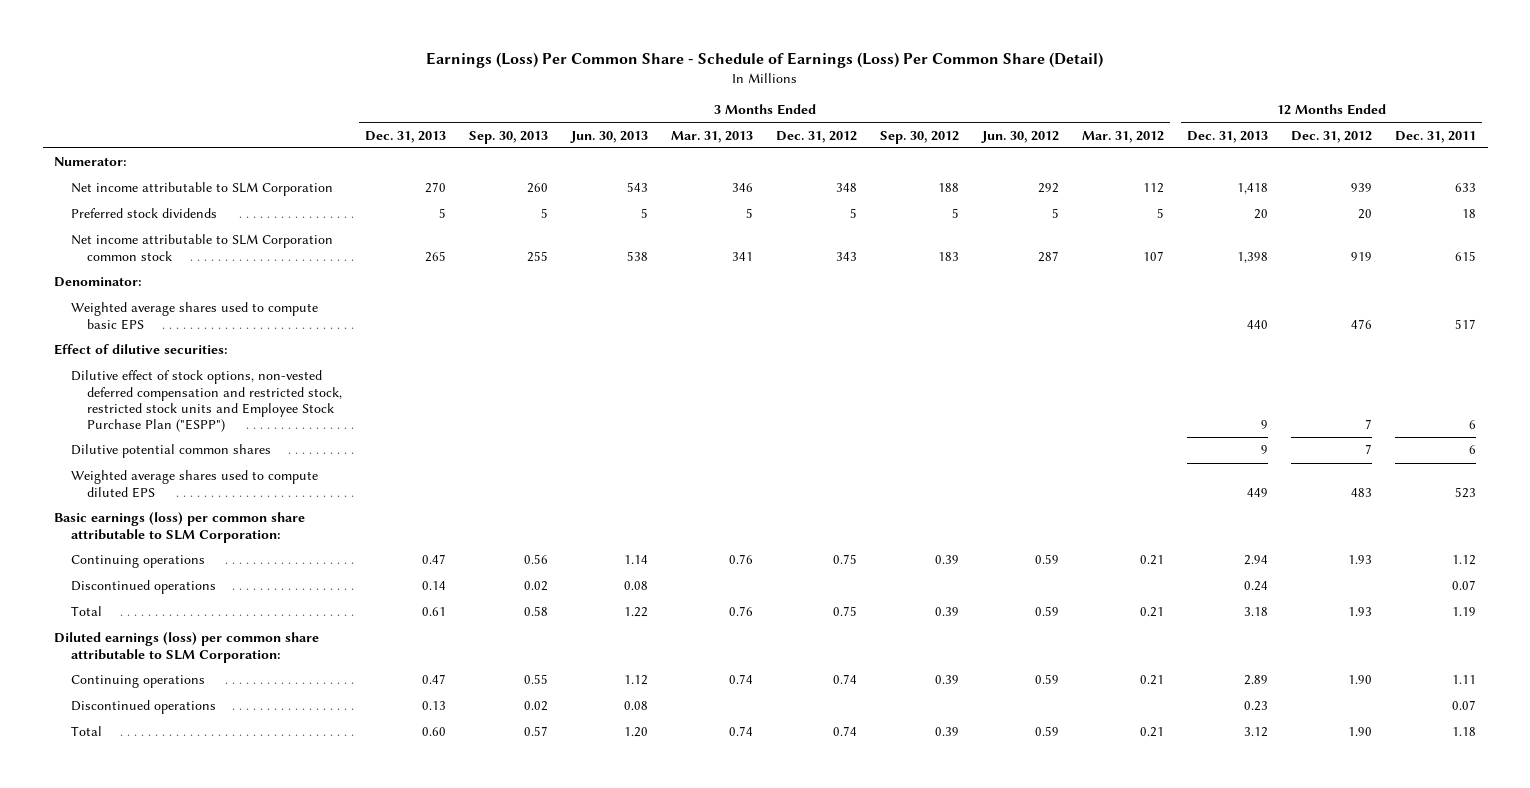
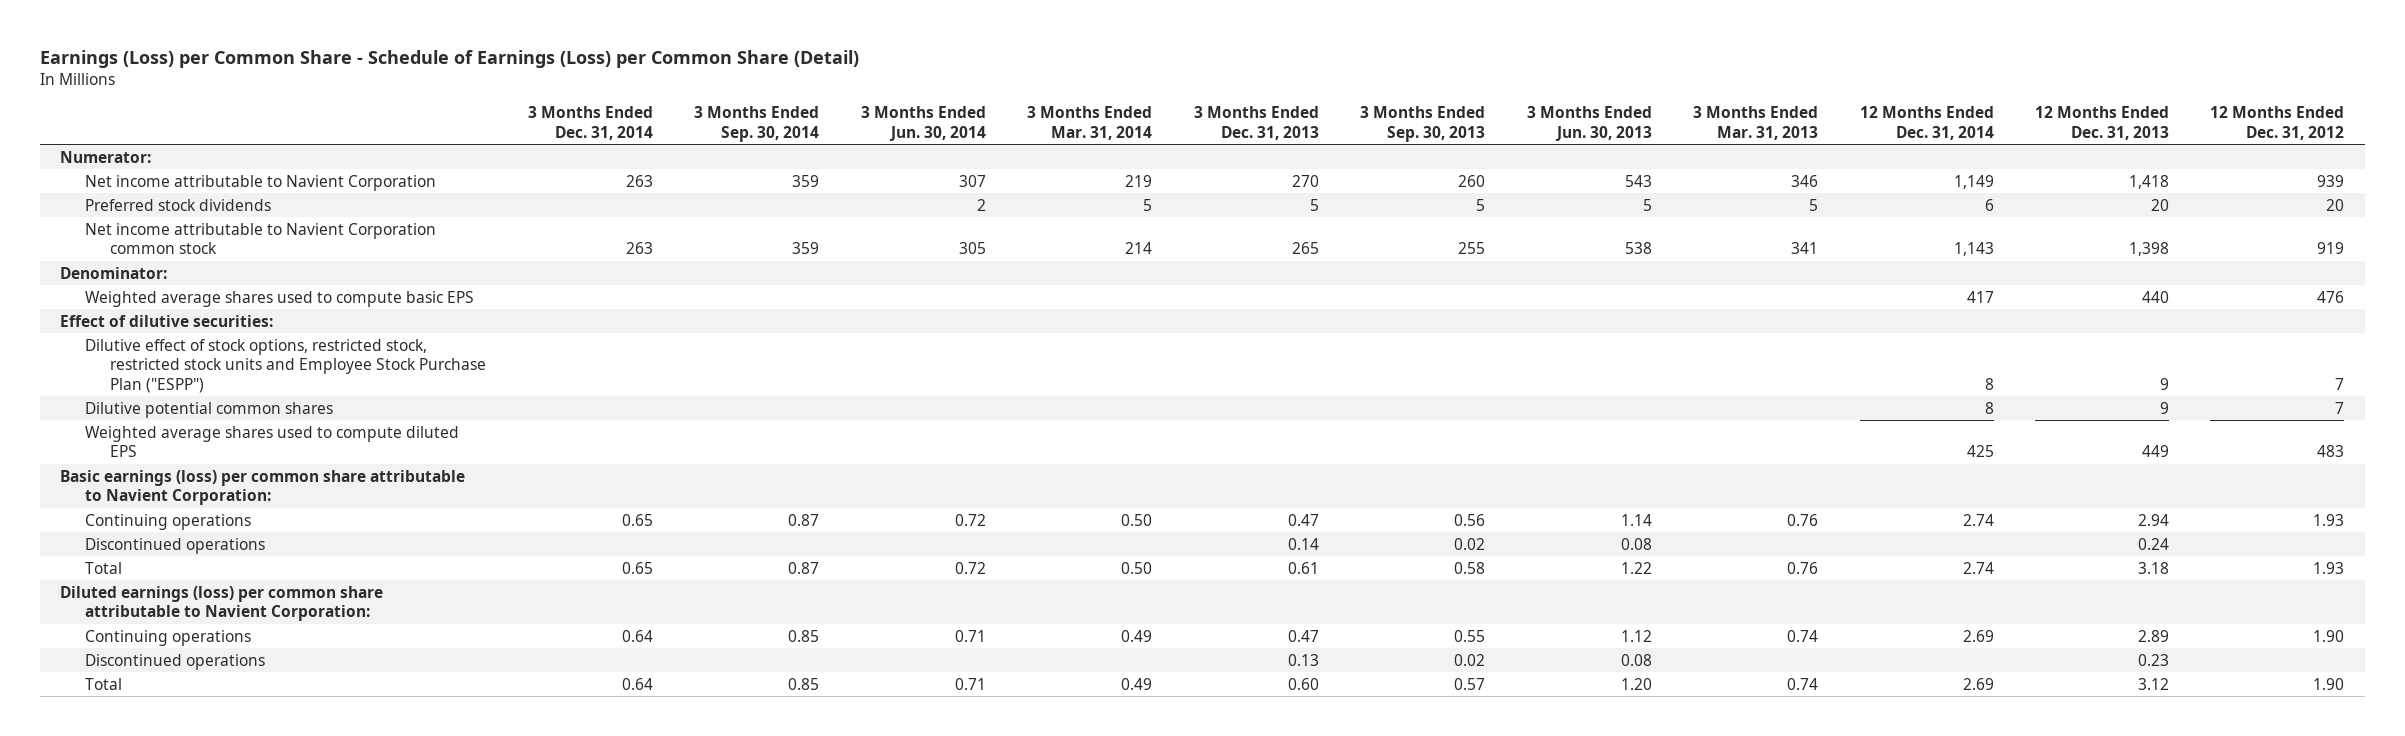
- Earnings (Loss) Per Common Share - Schedule of Earnings (Loss) Per Common Share (Detail)
+ Earnings (Loss) per Common Share - Schedule of Earnings (Loss) per Common Share (Detail)
- | 3 Months Ended Dec. 31, 2013 | 3 Months Ended Sep. 30, 2013 | 3 Months Ended Jun. 30, 2013 | 3 Months Ended Mar. 31, 2013 | 3 Months Ended Dec. 31, 2012 | 3 Months Ended Sep. 30, 2012 | 3 Months Ended Jun. 30, 2012 | 3 Months Ended Mar. 31, 2012 | 12 Months Ended Dec. 31, 2013 | 12 Months Ended Dec. 31, 2012 | 12 Months Ended Dec. 31, 2011
+ | 3 Months Ended Dec. 31, 2014 | 3 Months Ended Sep. 30, 2014 | 3 Months Ended Jun. 30, 2014 | 3 Months Ended Mar. 31, 2014 | 3 Months Ended Dec. 31, 2013 | 3 Months Ended Sep. 30, 2013 | 3 Months Ended Jun. 30, 2013 | 3 Months Ended Mar. 31, 2013 | 12 Months Ended Dec. 31, 2014 | 12 Months Ended Dec. 31, 2013 | 12 Months Ended Dec. 31, 2012
- Net income attributable to SLM Corporation | 270 | 260 | 543 | 346 | 348 | 188 | 292 | 112 | 1,418 | 939 | 633
+ Net income attributable to Navient Corporation | 263 | 359 | 307 | 219 | 270 | 260 | 543 | 346 | 1,149 | 1,418 | 939
- Net income attributable to SLM Corporation common stock | 265 | 255 | 538 | 341 | 343 | 183 | 287 | 107 | 1,398 | 919 | 615
+ Net income attributable to Navient Corporation common stock | 263 | 359 | 305 | 214 | 265 | 255 | 538 | 341 | 1,143 | 1,398 | 919
- Dilutive effect of stock options, non-vested deferred compensation and restricted stock, restricted stock units and Employee Stock Purchase Plan ("ESPP") | | | | | | | | | 9 | 7 | 6
+ Dilutive effect of stock options, restricted stock, restricted stock units and Employee Stock Purchase Plan ("ESPP") | | | | | | | | | 8 | 9 | 7
- Basic earnings (loss) per common share attributable to SLM Corporation:
+ Basic earnings (loss) per common share attributable to Navient Corporation:
- Diluted earnings (loss) per common share attributable to SLM Corporation:
+ Diluted earnings (loss) per common share attributable to Navient Corporation:

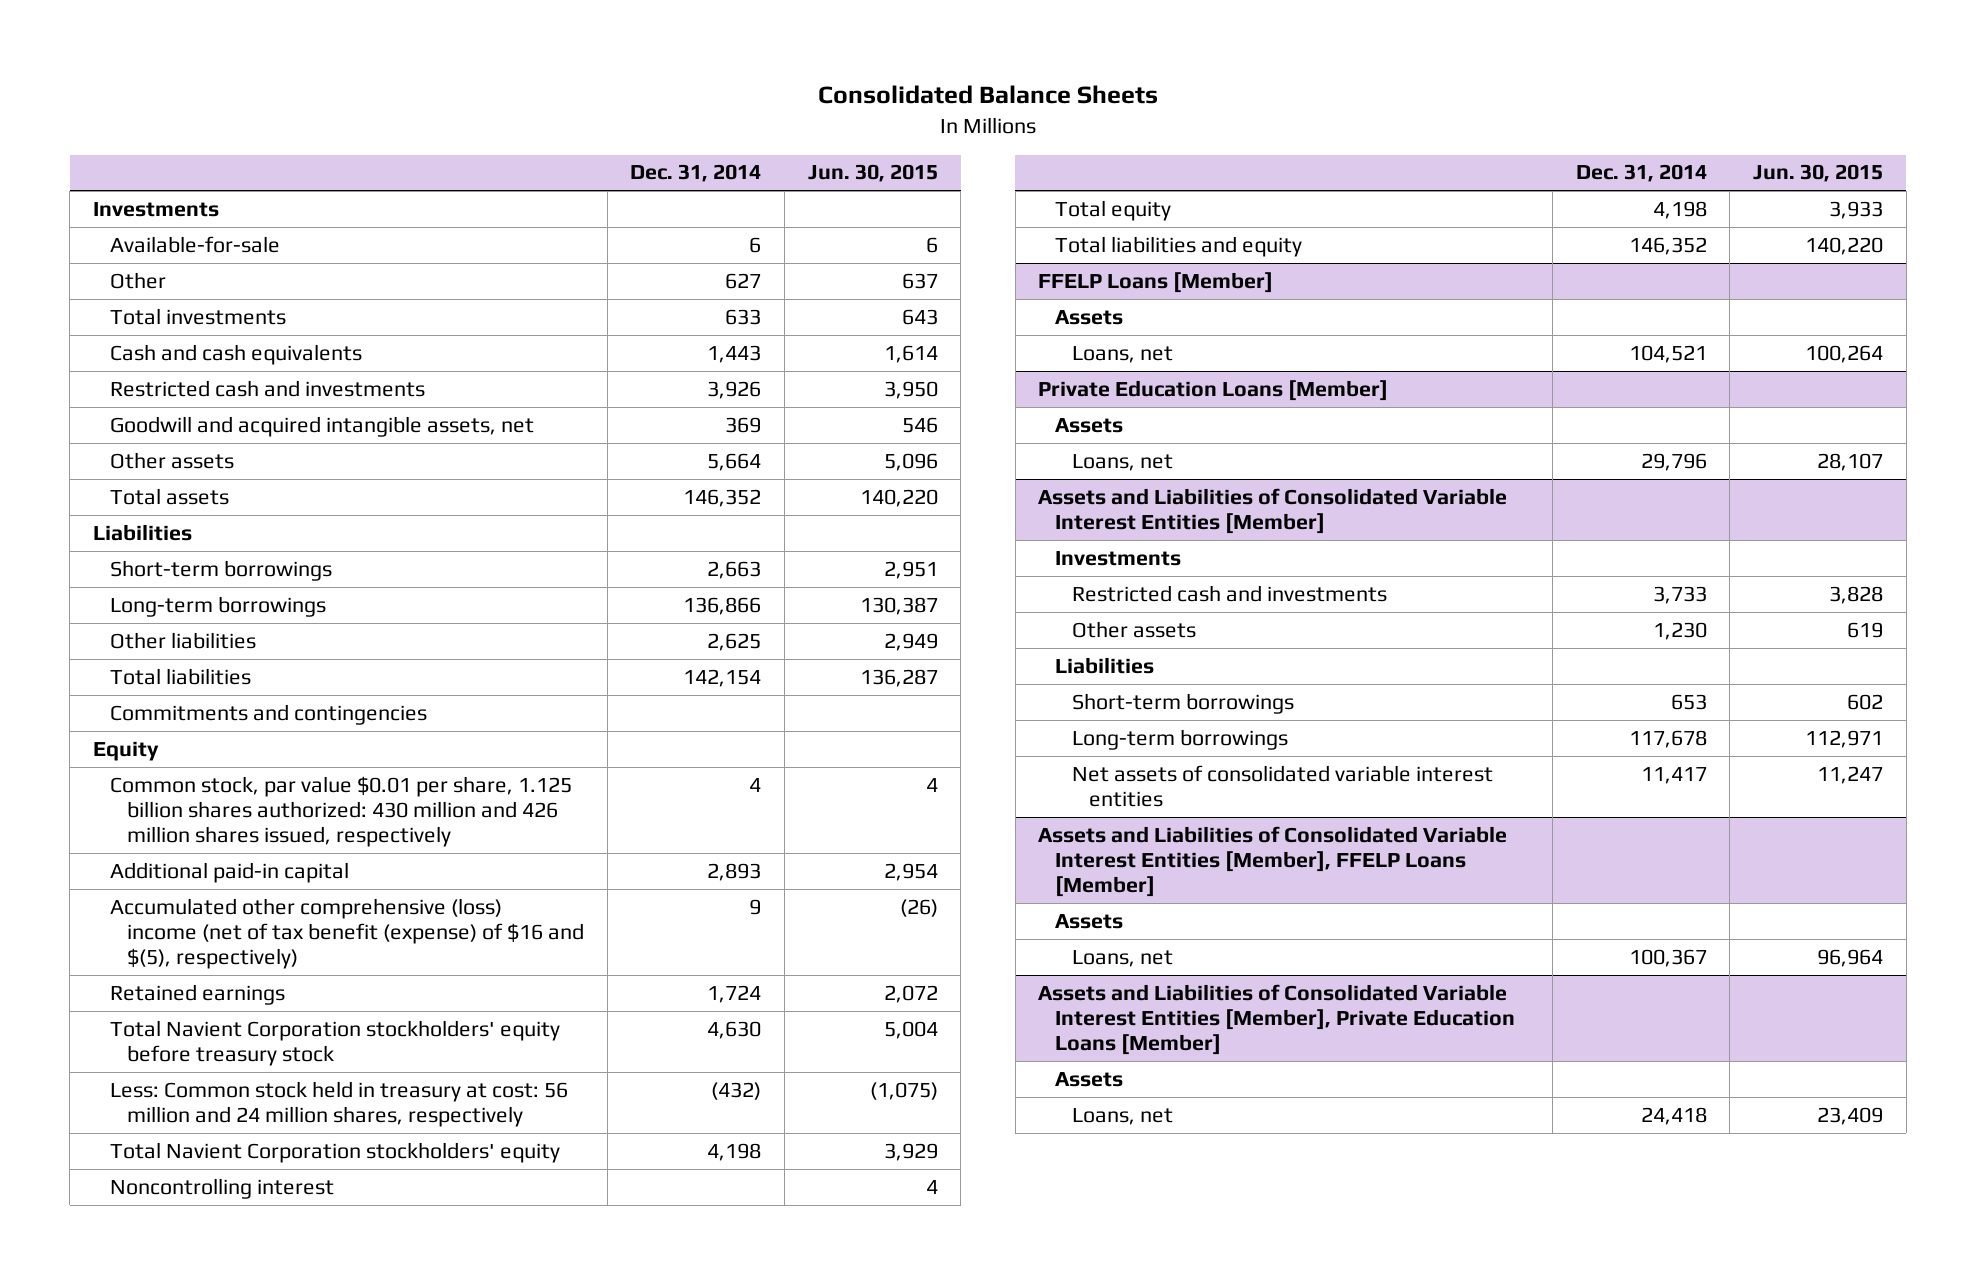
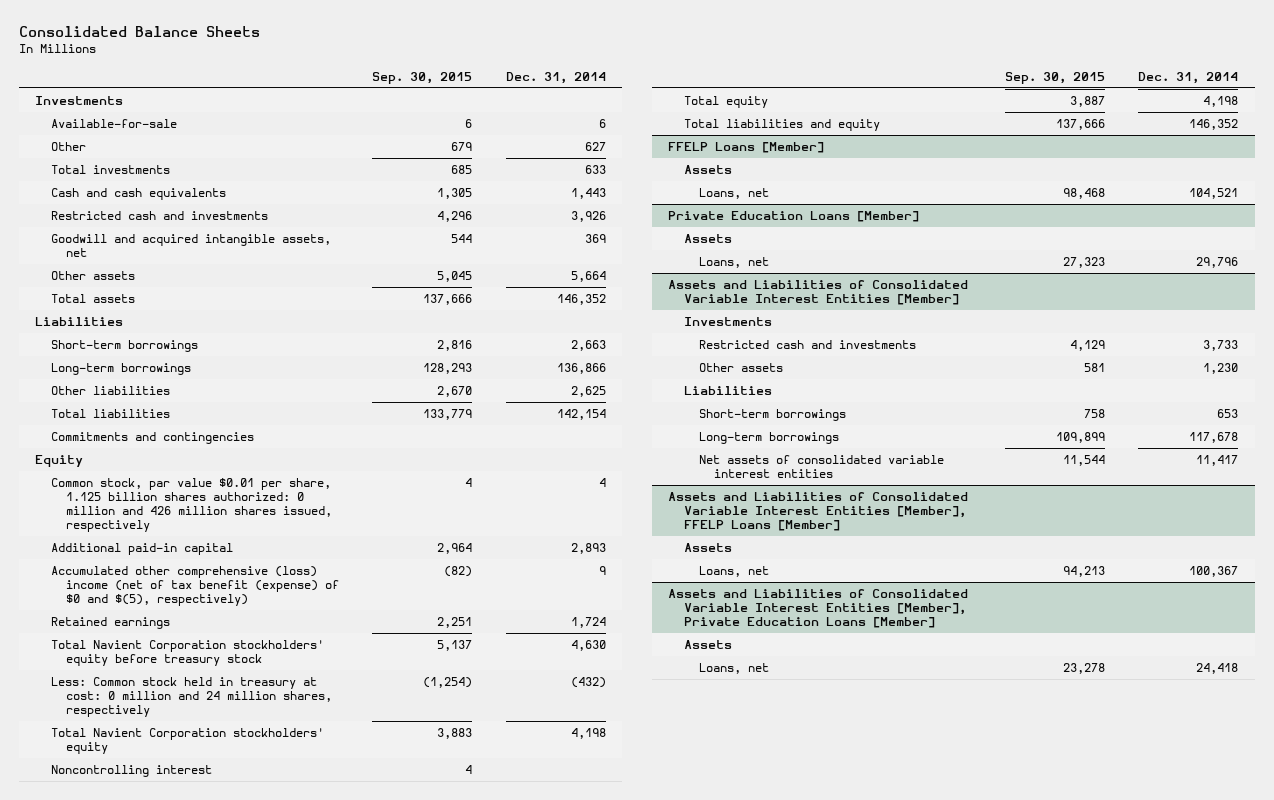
- | Dec. 31, 2014 | Jun. 30, 2015
+ | Sep. 30, 2015 | Dec. 31, 2014
- Common stock, par value $0.01 per share, 1.125 billion shares authorized: 430 million and 426 million shares issued, respectively | 4 | 4
+ Common stock, par value $0.01 per share, 1.125 billion shares authorized: 0 million and 426 million shares issued, respectively | 4 | 4
- Accumulated other comprehensive (loss) income (net of tax benefit (expense) of $16 and $(5), respectively) | 9 | (26)
+ Accumulated other comprehensive (loss) income (net of tax benefit (expense) of $0 and $(5), respectively) | (82) | 9
- Less: Common stock held in treasury at cost: 56 million and 24 million shares, respectively | (432) | (1,075)
+ Less: Common stock held in treasury at cost: 0 million and 24 million shares, respectively | (1,254) | (432)

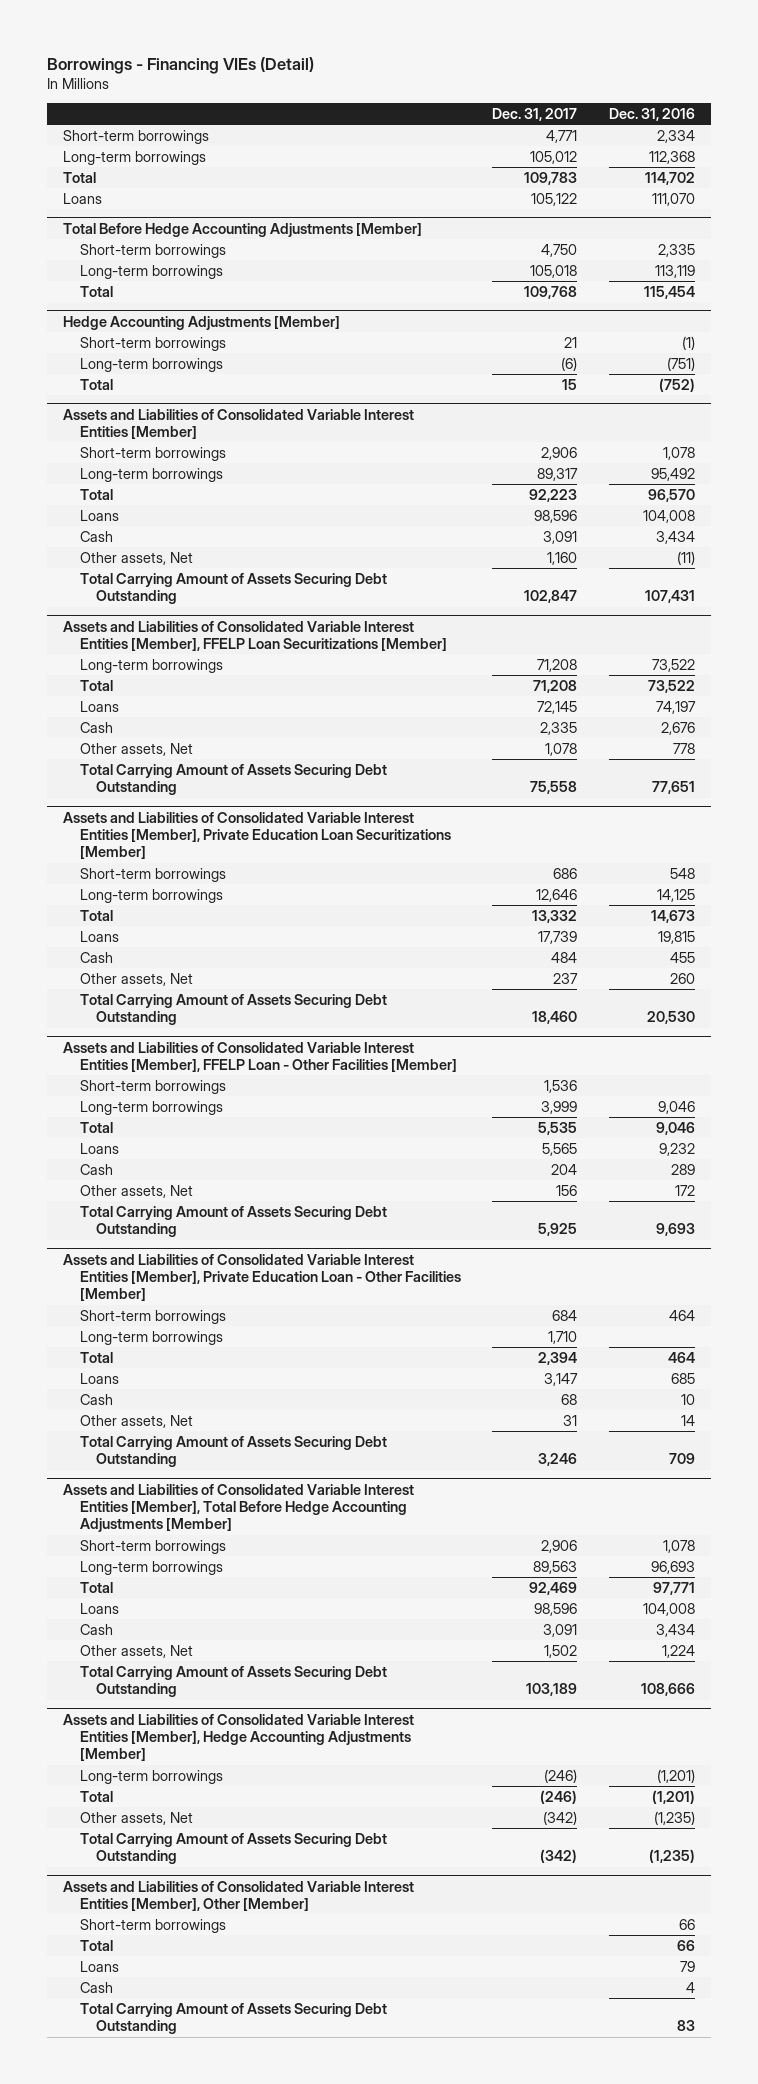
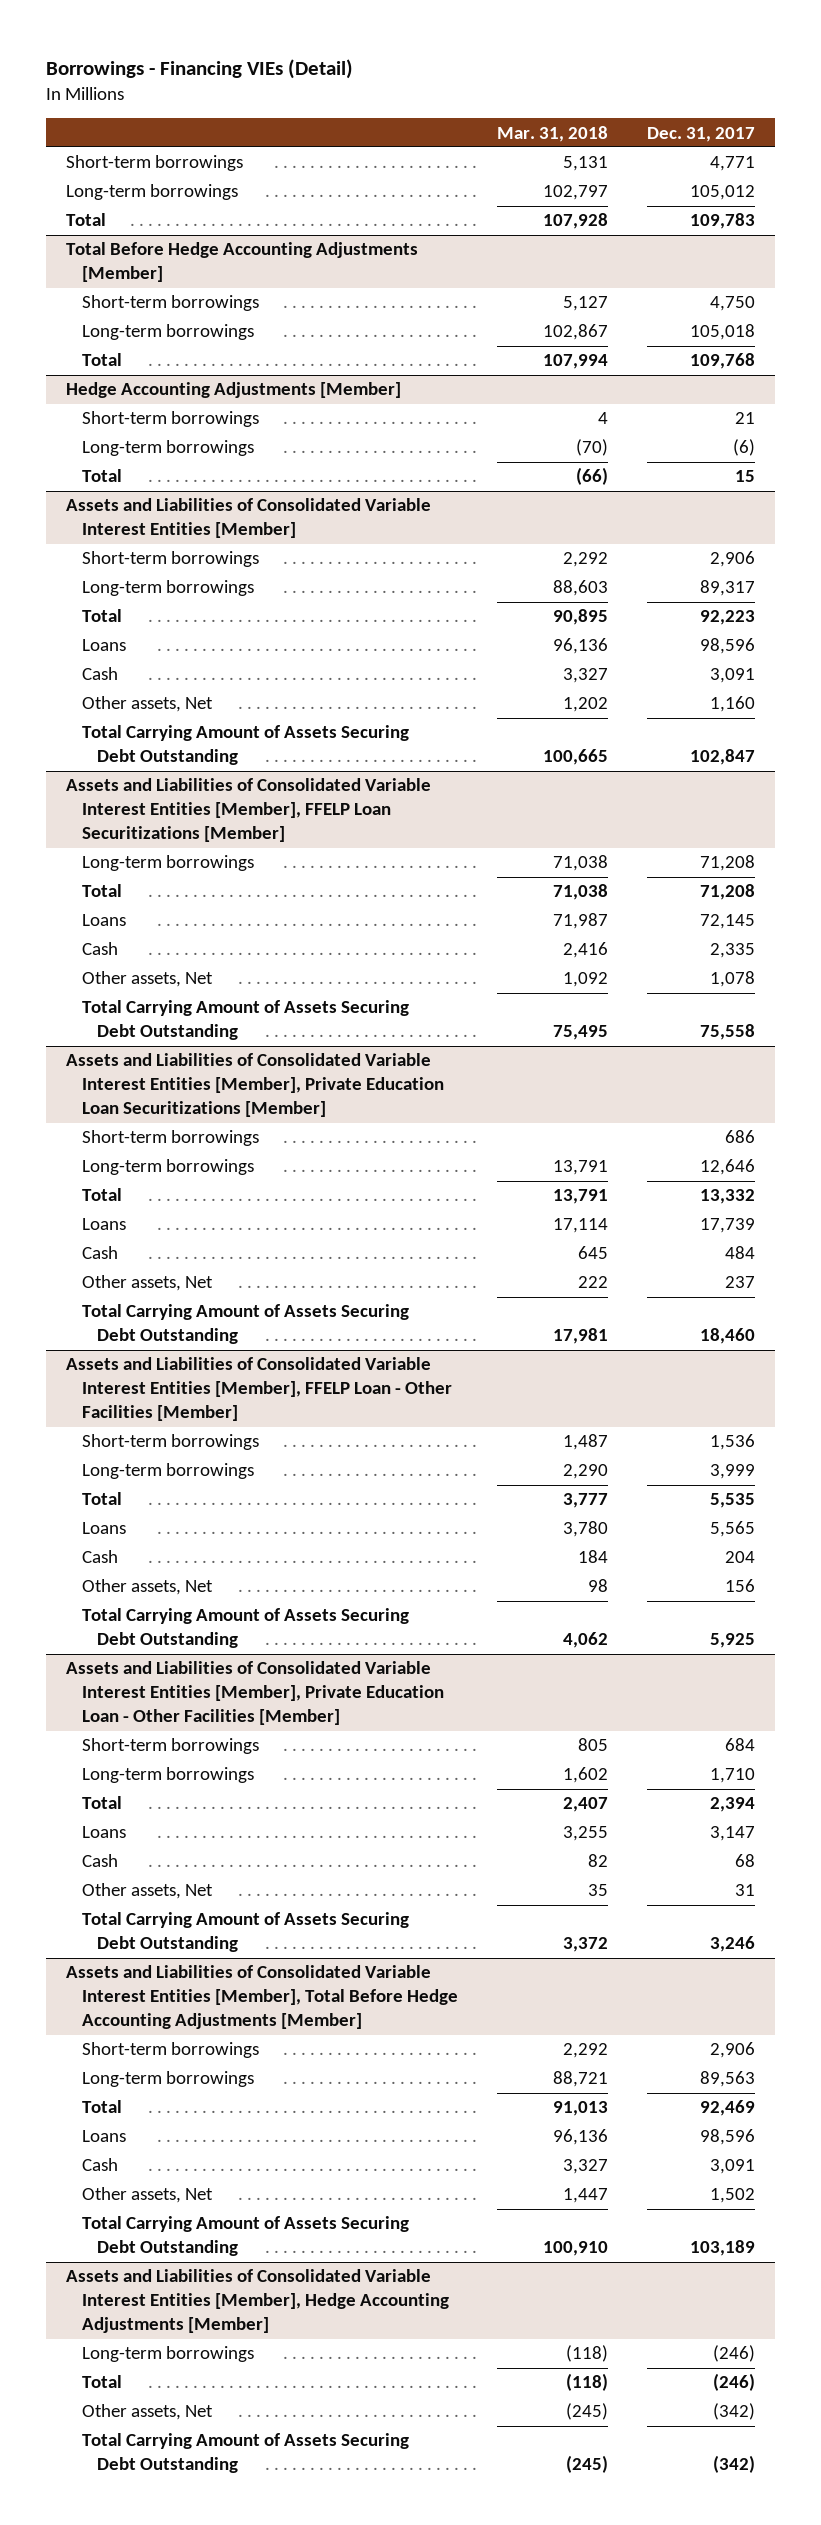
- | Dec. 31, 2017 | Dec. 31, 2016
+ | Mar. 31, 2018 | Dec. 31, 2017
- Loans | 105,122 | 111,070
- Assets and Liabilities of Consolidated Variable Interest Entities [Member], Other [Member]
- Short-term borrowings | | 66
- Total | | 66
- Loans | | 79
- Cash | | 4
- Total Carrying Amount of Assets Securing Debt Outstanding | | 83

